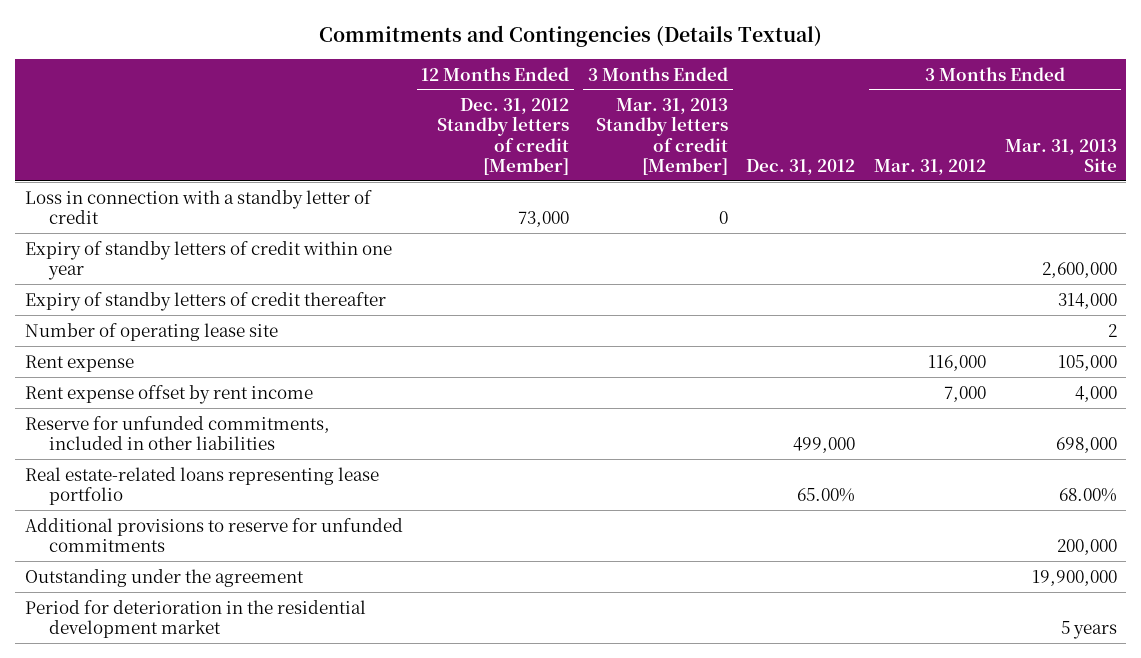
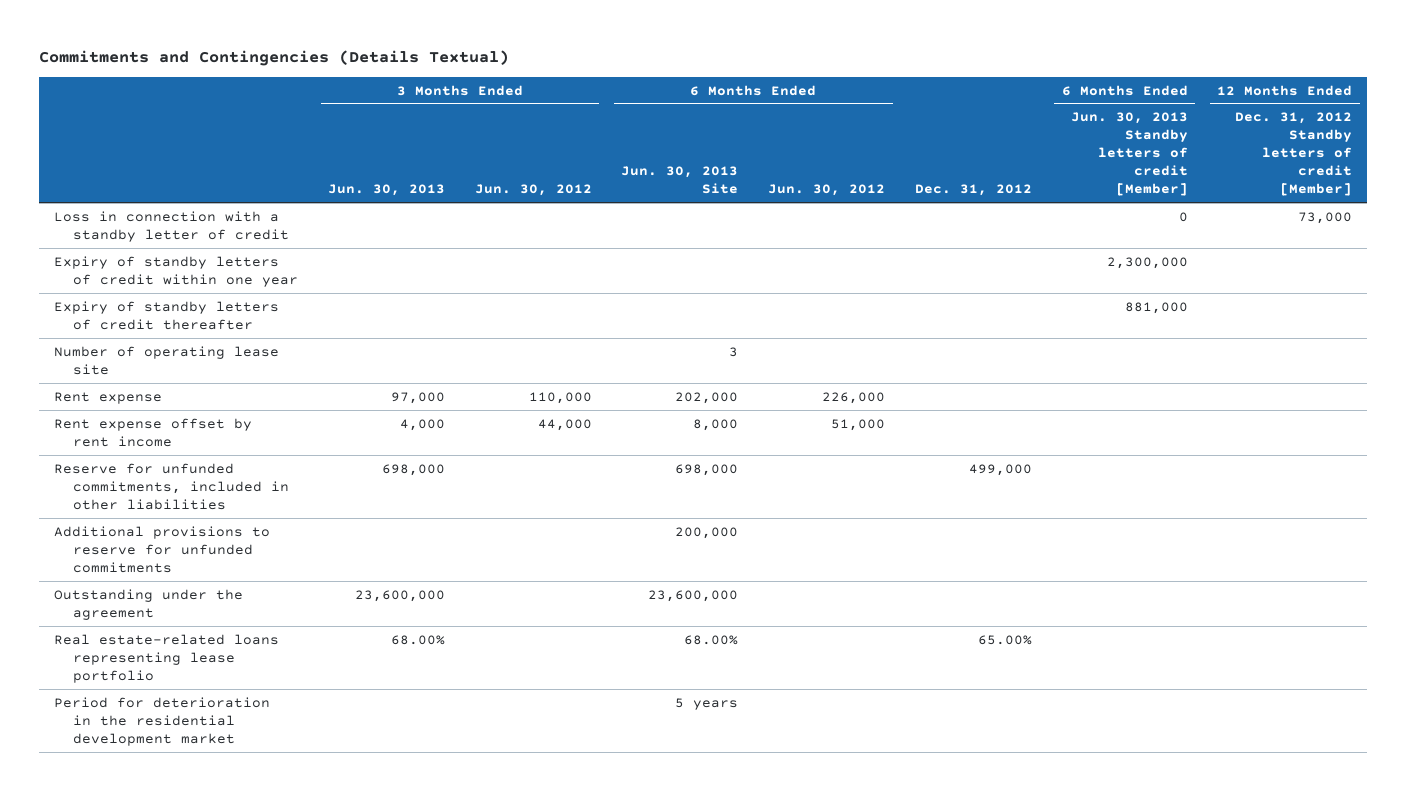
- | 12 Months Ended Dec. 31, 2012 Standby letters of credit [Member] | 3 Months Ended Mar. 31, 2013 Standby letters of credit [Member] | Dec. 31, 2012 | 3 Months Ended Mar. 31, 2012 | 3 Months Ended Mar. 31, 2013 Site
+ | 3 Months Ended Jun. 30, 2013 | 3 Months Ended Jun. 30, 2012 | 6 Months Ended Jun. 30, 2013 Site | 6 Months Ended Jun. 30, 2012 | Dec. 31, 2012 | 6 Months Ended Jun. 30, 2013 Standby letters of credit [Member] | 12 Months Ended Dec. 31, 2012 Standby letters of credit [Member]
moved down: Real estate-related loans representing lease portfolio | 68.00% | | 68.00% | | 65.00% | |

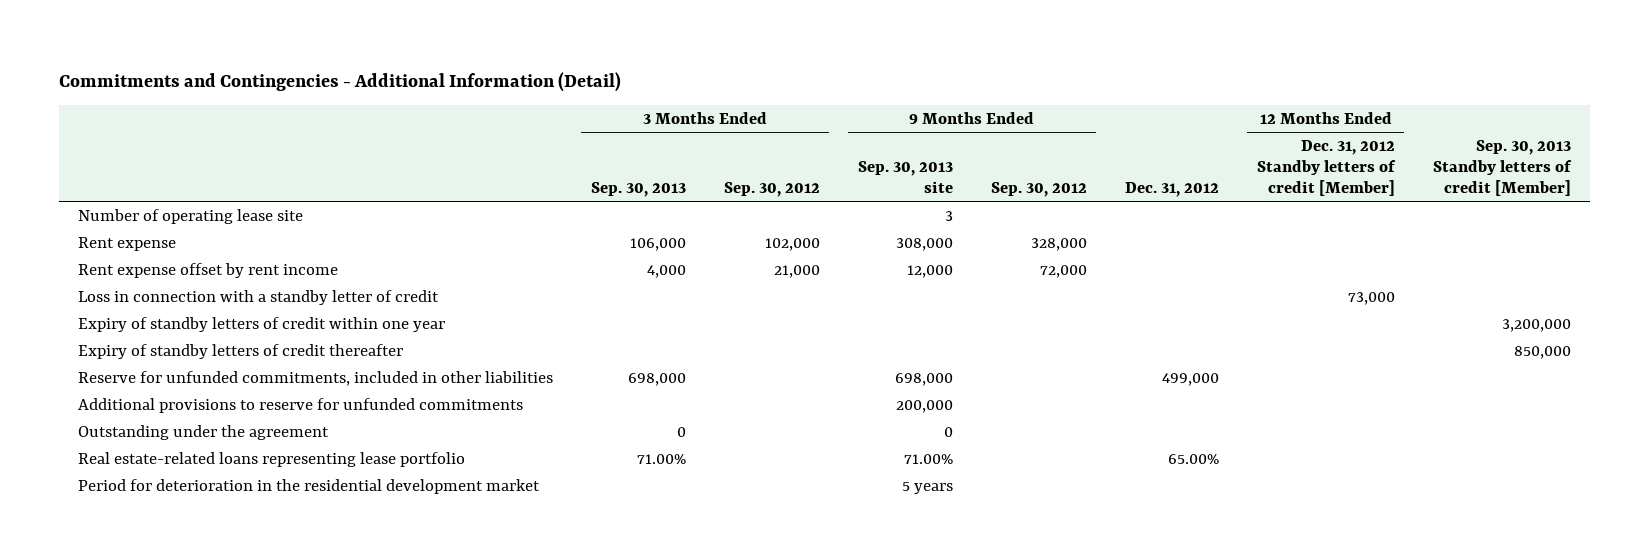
- Commitments and Contingencies (Details Textual)
+ Commitments and Contingencies - Additional Information (Detail)
- | 3 Months Ended Jun. 30, 2013 | 3 Months Ended Jun. 30, 2012 | 6 Months Ended Jun. 30, 2013 Site | 6 Months Ended Jun. 30, 2012 | Dec. 31, 2012 | 6 Months Ended Jun. 30, 2013 Standby letters of credit [Member] | 12 Months Ended Dec. 31, 2012 Standby letters of credit [Member]
+ | 3 Months Ended Sep. 30, 2013 | 3 Months Ended Sep. 30, 2012 | 9 Months Ended Sep. 30, 2013 site | 9 Months Ended Sep. 30, 2012 | Dec. 31, 2012 | 12 Months Ended Dec. 31, 2012 Standby letters of credit [Member] | Sep. 30, 2013 Standby letters of credit [Member]
moved down: Loss in connection with a standby letter of credit | | | | | | 73,000 |
moved down: Expiry of standby letters of credit within one year | | | | | | | 3,200,000
moved down: Expiry of standby letters of credit thereafter | | | | | | | 850,000

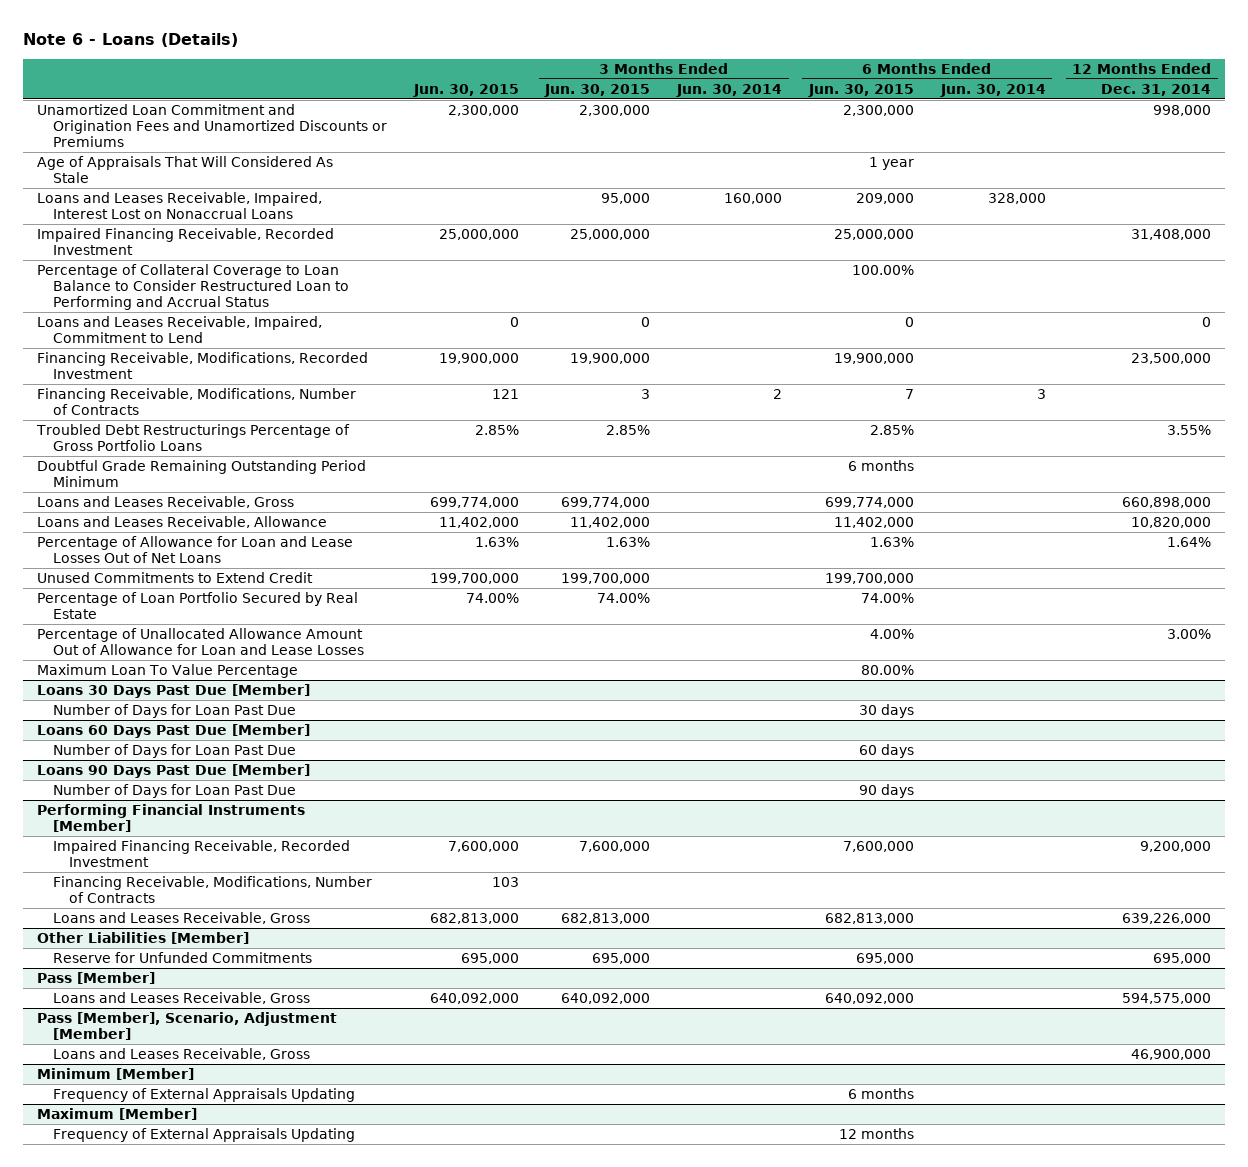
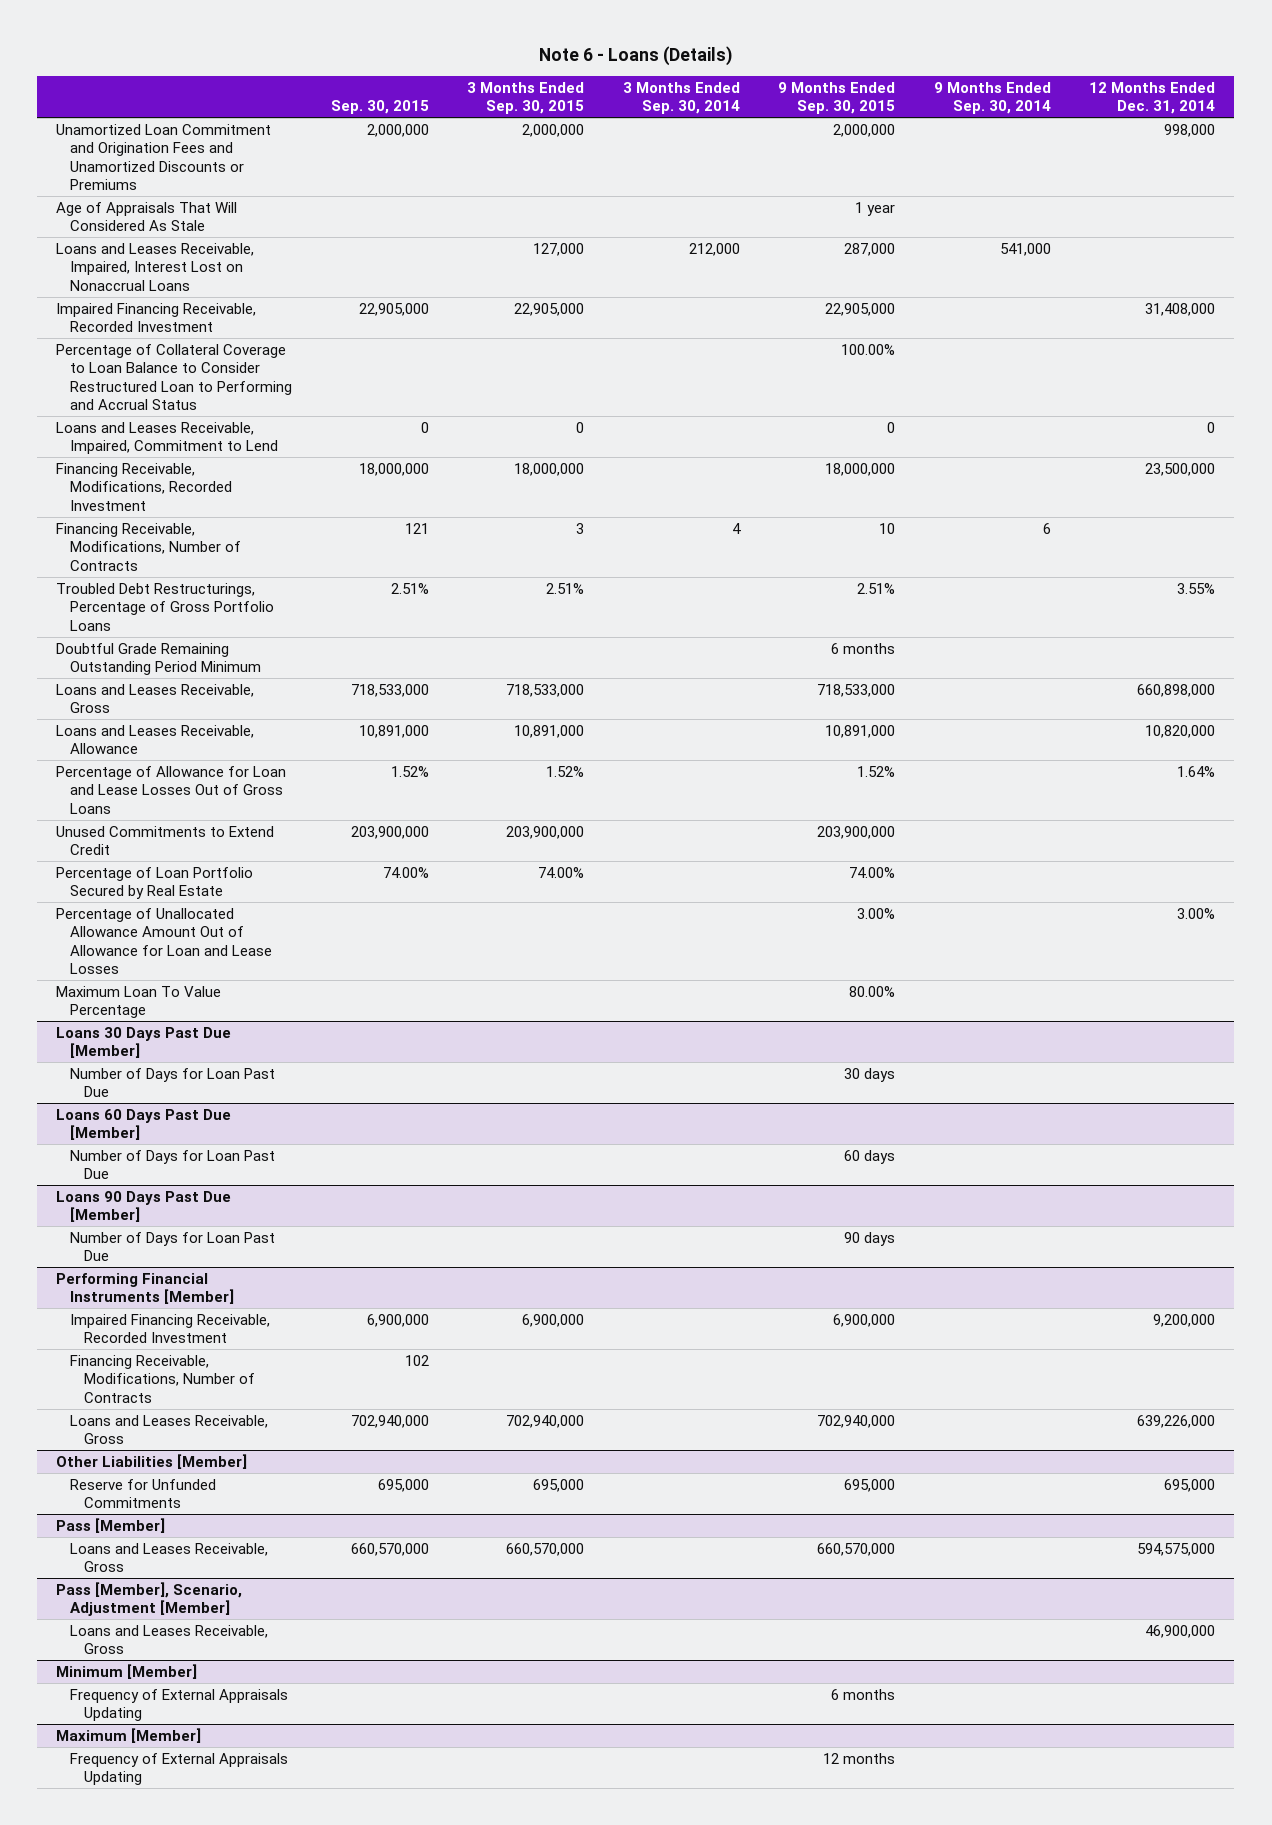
- | Jun. 30, 2015 | 3 Months Ended Jun. 30, 2015 | 3 Months Ended Jun. 30, 2014 | 6 Months Ended Jun. 30, 2015 | 6 Months Ended Jun. 30, 2014 | 12 Months Ended Dec. 31, 2014
+ | Sep. 30, 2015 | 3 Months Ended Sep. 30, 2015 | 3 Months Ended Sep. 30, 2014 | 9 Months Ended Sep. 30, 2015 | 9 Months Ended Sep. 30, 2014 | 12 Months Ended Dec. 31, 2014
- Troubled Debt Restructurings Percentage of Gross Portfolio Loans | 2.85% | 2.85% | | 2.85% | | 3.55%
+ Troubled Debt Restructurings, Percentage of Gross Portfolio Loans | 2.51% | 2.51% | | 2.51% | | 3.55%
- Percentage of Allowance for Loan and Lease Losses Out of Net Loans | 1.63% | 1.63% | | 1.63% | | 1.64%
+ Percentage of Allowance for Loan and Lease Losses Out of Gross Loans | 1.52% | 1.52% | | 1.52% | | 1.64%

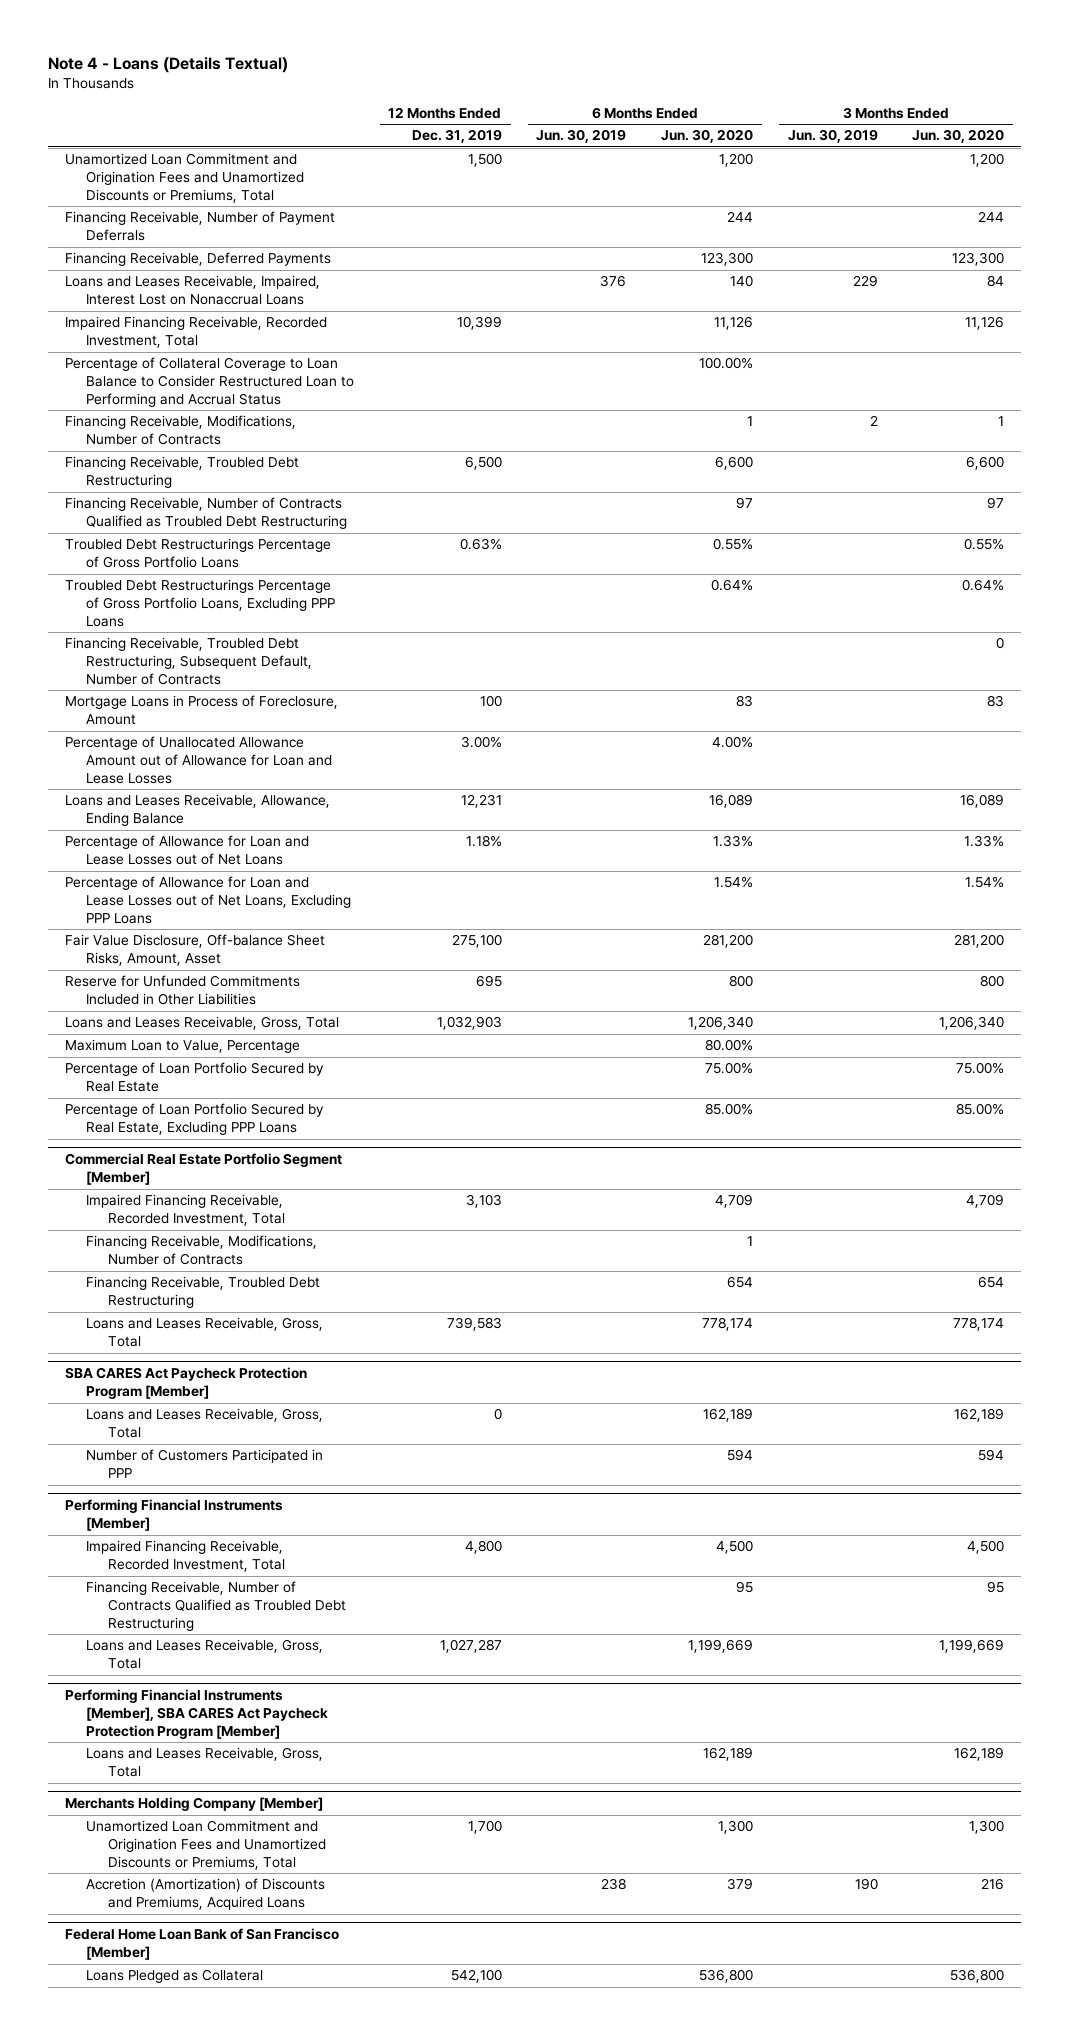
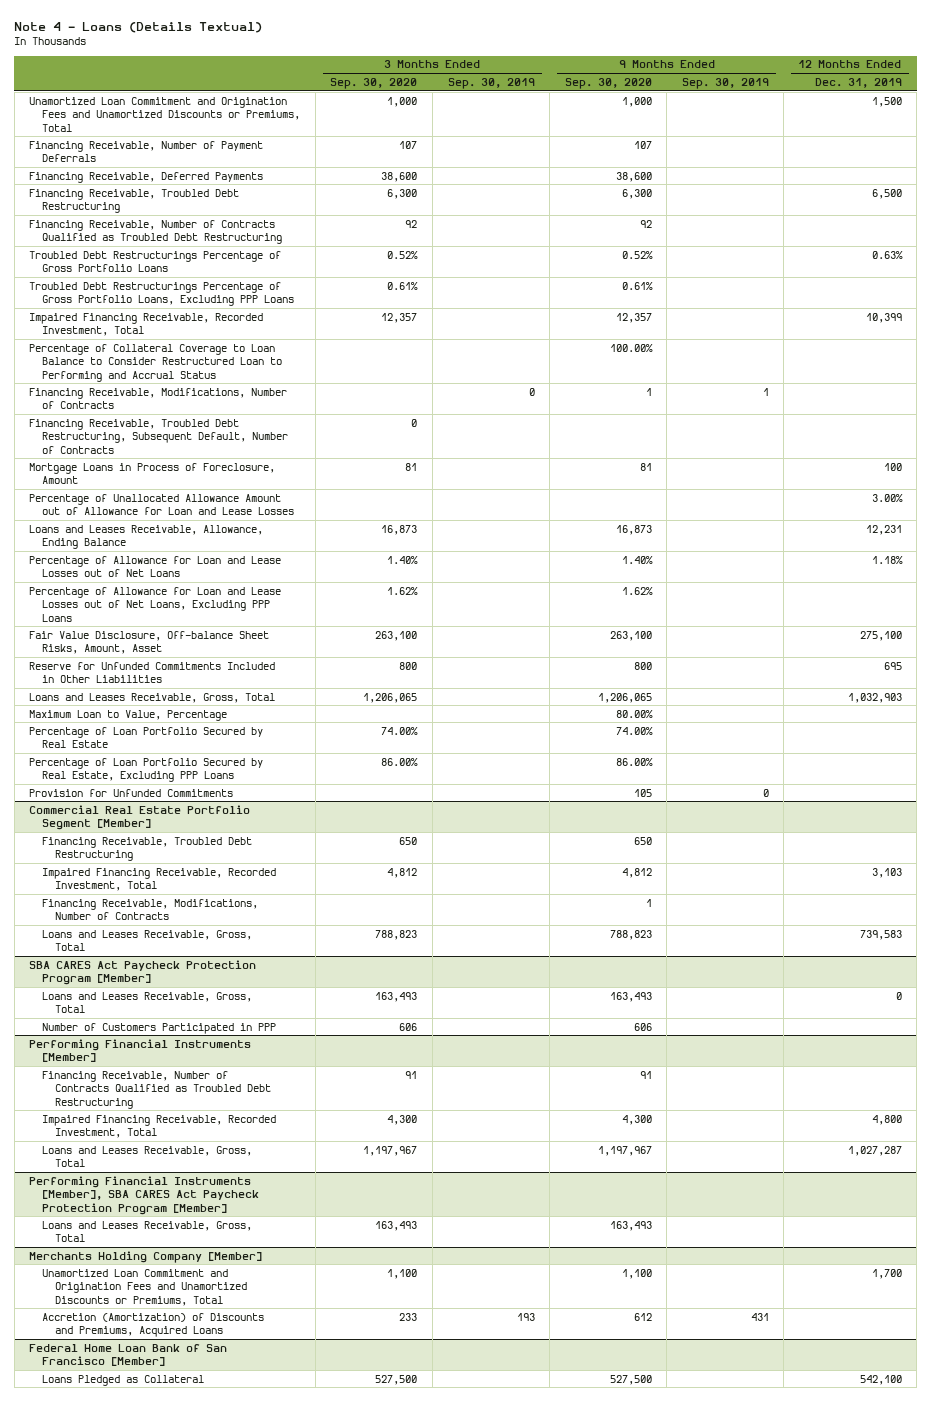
- | 12 Months Ended Dec. 31, 2019 | 6 Months Ended Jun. 30, 2019 | 6 Months Ended Jun. 30, 2020 | 3 Months Ended Jun. 30, 2019 | 3 Months Ended Jun. 30, 2020
+ | 3 Months Ended Sep. 30, 2020 | 3 Months Ended Sep. 30, 2019 | 9 Months Ended Sep. 30, 2020 | 9 Months Ended Sep. 30, 2019 | 12 Months Ended Dec. 31, 2019
- Loans and Leases Receivable, Impaired, Interest Lost on Nonaccrual Loans | | 376 | 140 | 229 | 84
moved down: Impaired Financing Receivable, Recorded Investment, Total | 12,357 | | 12,357 | | 10,399
moved down: Percentage of Collateral Coverage to Loan Balance to Consider Restructured Loan to Performing and Accrual Status | | | 100.00% | |
moved down: Financing Receivable, Modifications, Number of Contracts | | 0 | 1 | 1 |
+ Provision for Unfunded Commitments | | | 105 | 0 |
@ Commercial Real Estate Portfolio Segment [Member]
moved up: Financing Receivable, Troubled Debt Restructuring | 650 | | 650 | |
@ Performing Financial Instruments [Member]
moved down: Impaired Financing Receivable, Recorded Investment, Total | 4,300 | | 4,300 | | 4,800

